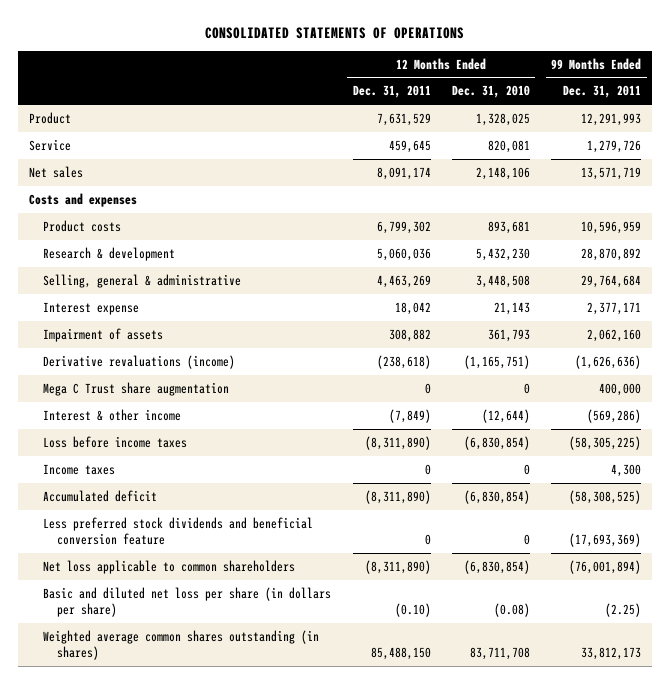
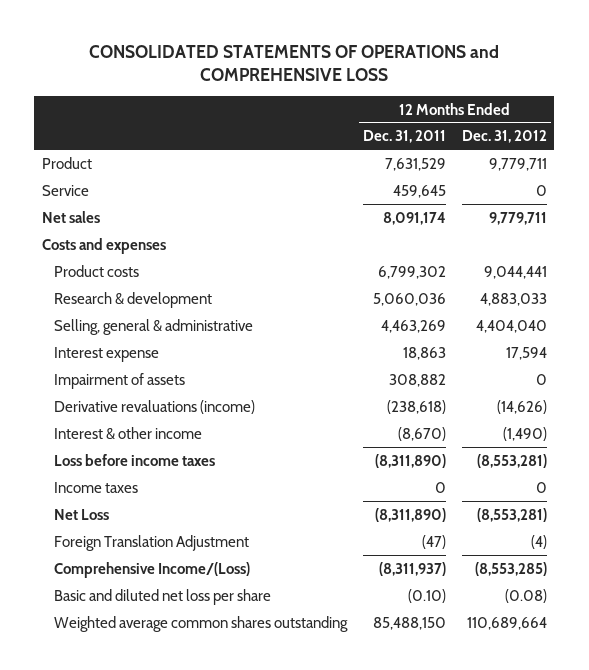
- CONSOLIDATED STATEMENTS OF OPERATIONS
+ CONSOLIDATED STATEMENTS OF OPERATIONS and COMPREHENSIVE LOSS
- | 12 Months Ended Dec. 31, 2011 | 12 Months Ended Dec. 31, 2010 | 99 Months Ended Dec. 31, 2011
+ | 12 Months Ended Dec. 31, 2011 | 12 Months Ended Dec. 31, 2012
- Interest expense | 18,042 | 21,143 | 2,377,171
+ Interest expense | 18,863 | 17,594
- Mega C Trust share augmentation | 0 | 0 | 400,000
- Interest & other income | (7,849) | (12,644) | (569,286)
+ Interest & other income | (8,670) | (1,490)
- Accumulated deficit | (8,311,890) | (6,830,854) | (58,308,525)
- Less preferred stock dividends and beneficial conversion feature | 0 | 0 | (17,693,369)
- Net loss applicable to common shareholders | (8,311,890) | (6,830,854) | (76,001,894)
- Basic and diluted net loss per share (in dollars per share) | (0.10) | (0.08) | (2.25)
- Weighted average common shares outstanding (in shares) | 85,488,150 | 83,711,708 | 33,812,173
+ Net Loss | (8,311,890) | (8,553,281)
+ Foreign Translation Adjustment | (47) | (4)
+ Comprehensive Income/(Loss) | (8,311,937) | (8,553,285)
+ Basic and diluted net loss per share | (0.10) | (0.08)
+ Weighted average common shares outstanding | 85,488,150 | 110,689,664

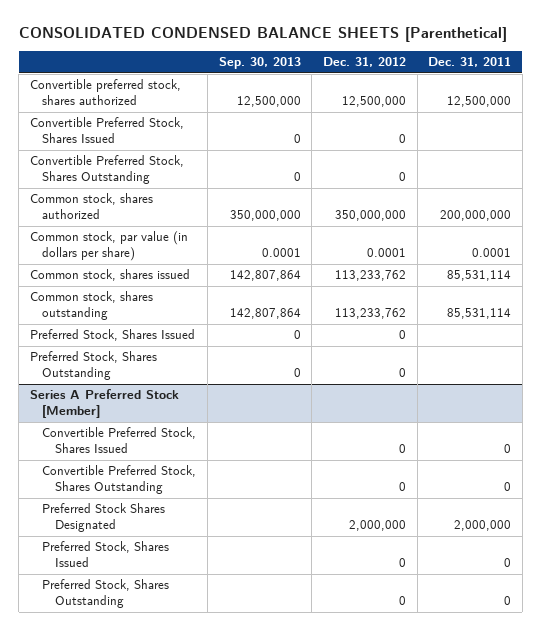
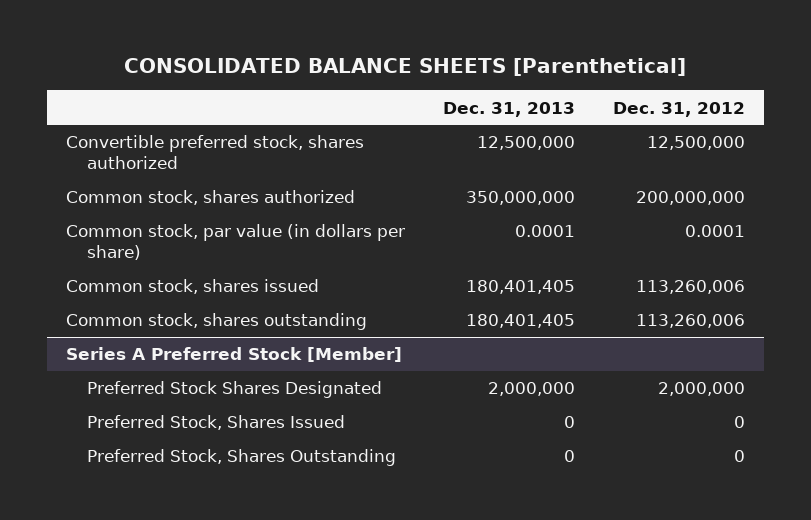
- CONSOLIDATED CONDENSED BALANCE SHEETS [Parenthetical]
+ CONSOLIDATED BALANCE SHEETS [Parenthetical]
- | Sep. 30, 2013 | Dec. 31, 2012 | Dec. 31, 2011
+ | Dec. 31, 2013 | Dec. 31, 2012
- Convertible Preferred Stock, Shares Issued | 0 | 0 |
- Convertible Preferred Stock, Shares Outstanding | 0 | 0 |
- Common stock, shares authorized | 350,000,000 | 350,000,000 | 200,000,000
+ Common stock, shares authorized | 350,000,000 | 200,000,000
- Common stock, shares issued | 142,807,864 | 113,233,762 | 85,531,114
- Common stock, shares outstanding | 142,807,864 | 113,233,762 | 85,531,114
- Preferred Stock, Shares Issued | 0 | 0 |
- Preferred Stock, Shares Outstanding | 0 | 0 |
+ Common stock, shares issued | 180,401,405 | 113,260,006
+ Common stock, shares outstanding | 180,401,405 | 113,260,006
@ Series A Preferred Stock [Member]
- Convertible Preferred Stock, Shares Issued | | 0 | 0
- Convertible Preferred Stock, Shares Outstanding | | 0 | 0

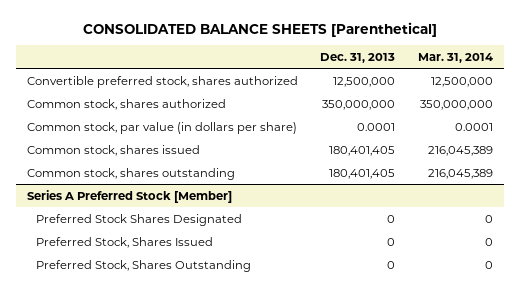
- | Dec. 31, 2013 | Dec. 31, 2012
+ | Dec. 31, 2013 | Mar. 31, 2014
@ Series A Preferred Stock [Member]
- Preferred Stock Shares Designated | 2,000,000 | 2,000,000
+ Preferred Stock Shares Designated | 0 | 0

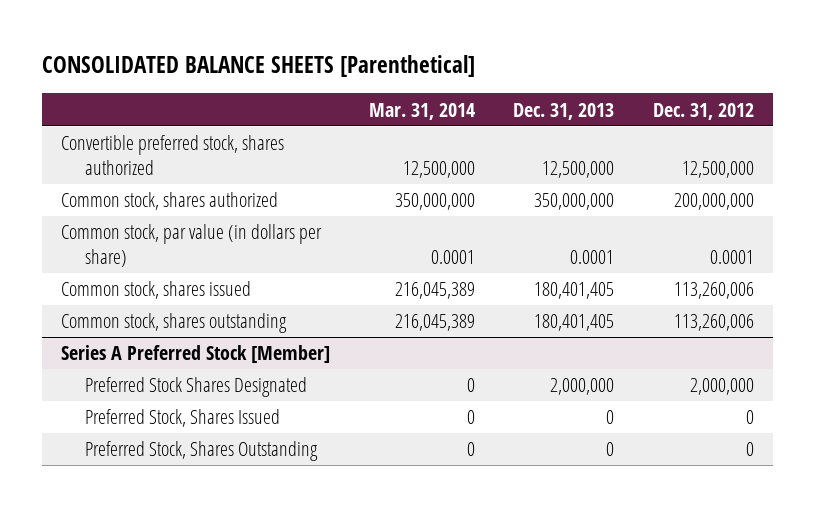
- | Dec. 31, 2013 | Mar. 31, 2014
+ | Mar. 31, 2014 | Dec. 31, 2013 | Dec. 31, 2012
@ Series A Preferred Stock [Member]
- Preferred Stock Shares Designated | 0 | 0
+ Preferred Stock Shares Designated | 0 | 2,000,000 | 2,000,000

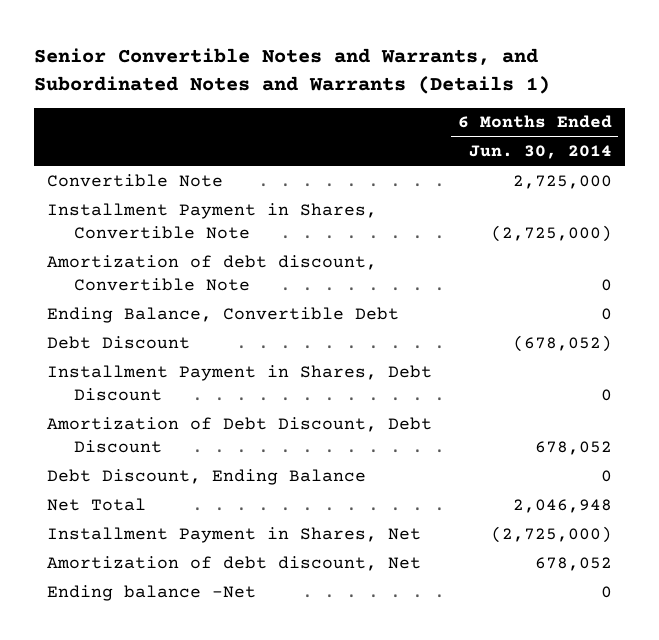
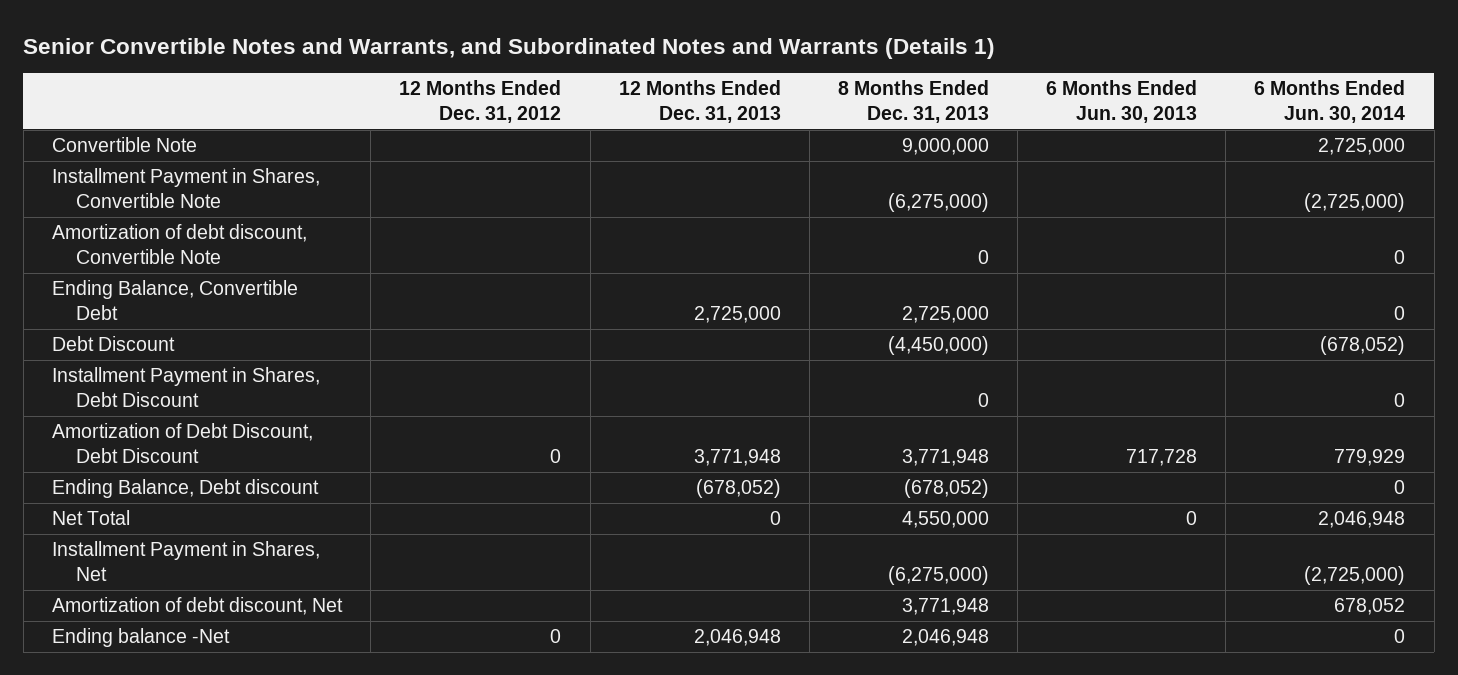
- | 6 Months Ended Jun. 30, 2014
+ | 12 Months Ended Dec. 31, 2012 | 12 Months Ended Dec. 31, 2013 | 8 Months Ended Dec. 31, 2013 | 6 Months Ended Jun. 30, 2013 | 6 Months Ended Jun. 30, 2014
- Amortization of Debt Discount, Debt Discount | 678,052
- Debt Discount, Ending Balance | 0
+ Amortization of Debt Discount, Debt Discount | 0 | 3,771,948 | 3,771,948 | 717,728 | 779,929
+ Ending Balance, Debt discount | | (678,052) | (678,052) | | 0

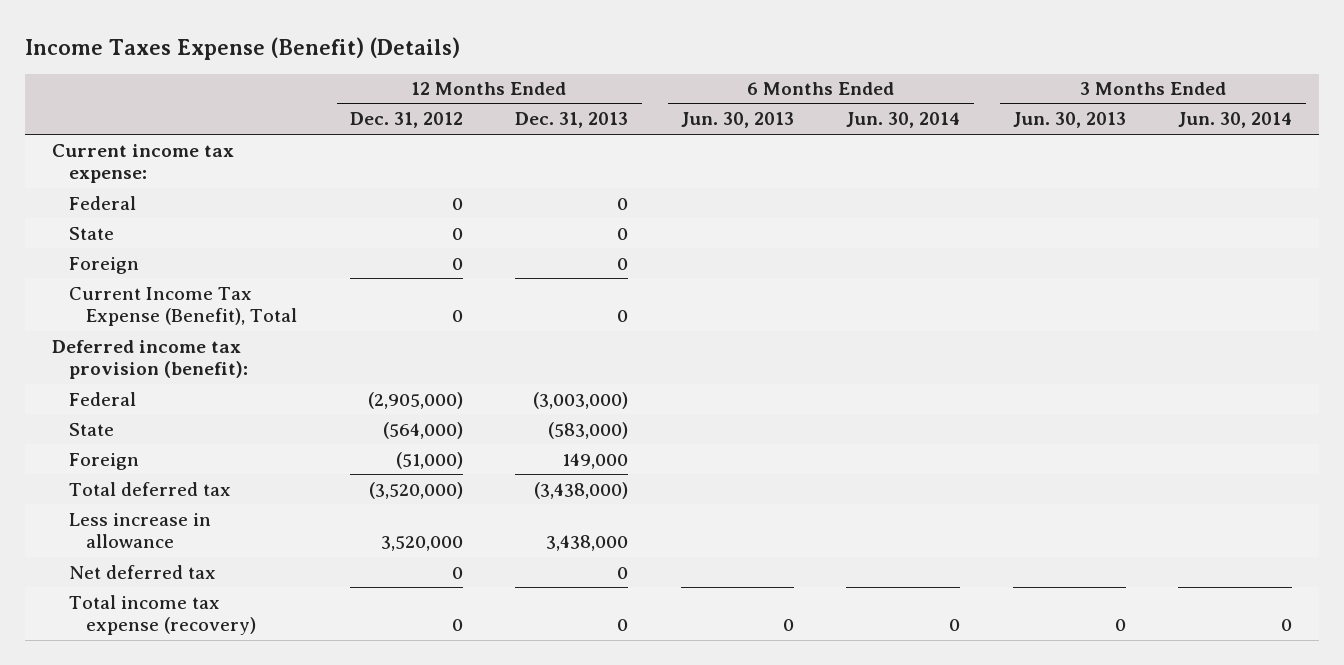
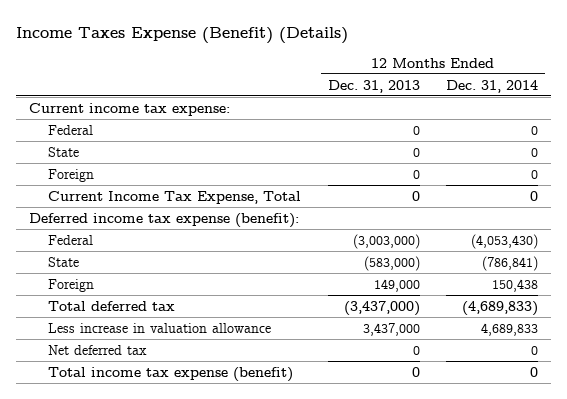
- | 12 Months Ended Dec. 31, 2012 | 12 Months Ended Dec. 31, 2013 | 6 Months Ended Jun. 30, 2013 | 6 Months Ended Jun. 30, 2014 | 3 Months Ended Jun. 30, 2013 | 3 Months Ended Jun. 30, 2014
+ | 12 Months Ended Dec. 31, 2013 | 12 Months Ended Dec. 31, 2014
- Current Income Tax Expense (Benefit), Total | 0 | 0 | | | |
- Deferred income tax provision (benefit):
+ Current Income Tax Expense, Total | 0 | 0
+ Deferred income tax expense (benefit):
- Total deferred tax | (3,520,000) | (3,438,000) | | | |
- Less increase in allowance | 3,520,000 | 3,438,000 | | | |
+ Total deferred tax | (3,437,000) | (4,689,833)
+ Less increase in valuation allowance | 3,437,000 | 4,689,833
- Total income tax expense (recovery) | 0 | 0 | 0 | 0 | 0 | 0
+ Total income tax expense (benefit) | 0 | 0

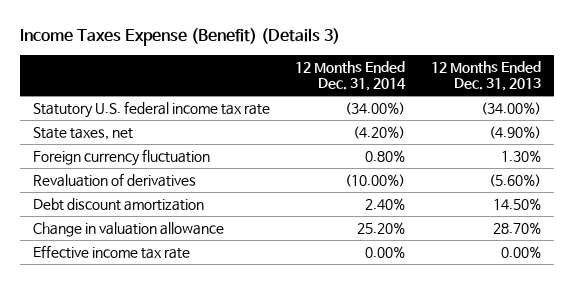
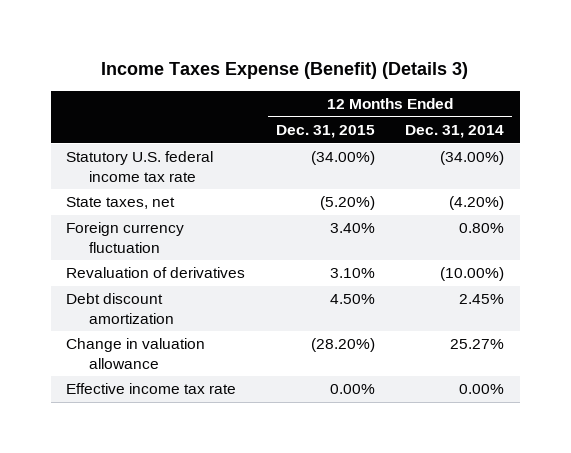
- | 12 Months Ended Dec. 31, 2014 | 12 Months Ended Dec. 31, 2013
+ | 12 Months Ended Dec. 31, 2015 | 12 Months Ended Dec. 31, 2014
- Debt discount amortization | 2.40% | 14.50%
- Change in valuation allowance | 25.20% | 28.70%
+ Debt discount amortization | 4.50% | 2.45%
+ Change in valuation allowance | (28.20%) | 25.27%

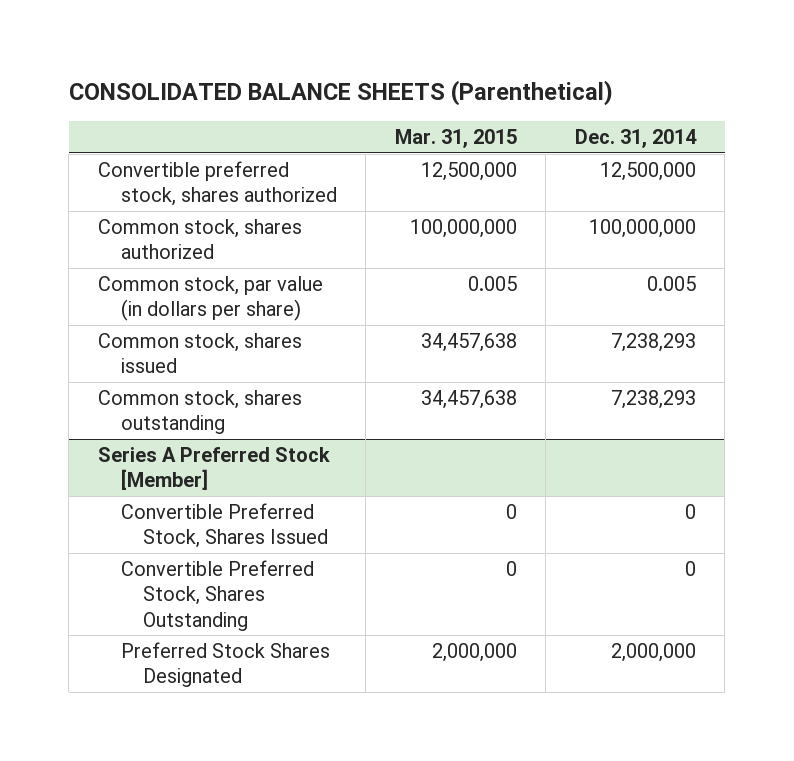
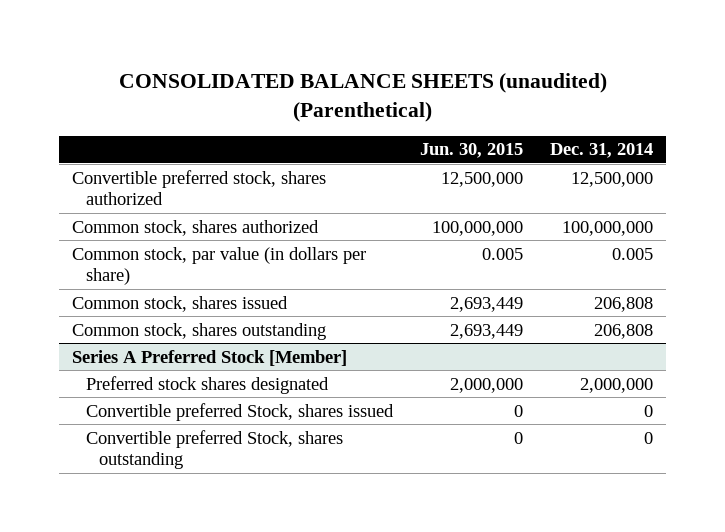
- CONSOLIDATED BALANCE SHEETS (Parenthetical)
+ CONSOLIDATED BALANCE SHEETS (unaudited) (Parenthetical)
- | Mar. 31, 2015 | Dec. 31, 2014
+ | Jun. 30, 2015 | Dec. 31, 2014
- Common stock, shares issued | 34,457,638 | 7,238,293
- Common stock, shares outstanding | 34,457,638 | 7,238,293
+ Common stock, shares issued | 2,693,449 | 206,808
+ Common stock, shares outstanding | 2,693,449 | 206,808
@ Series A Preferred Stock [Member]
- Convertible Preferred Stock, Shares Issued | 0 | 0
- Convertible Preferred Stock, Shares Outstanding | 0 | 0
- Preferred Stock Shares Designated | 2,000,000 | 2,000,000
+ Preferred stock shares designated | 2,000,000 | 2,000,000
+ Convertible preferred Stock, shares issued | 0 | 0
+ Convertible preferred Stock, shares outstanding | 0 | 0

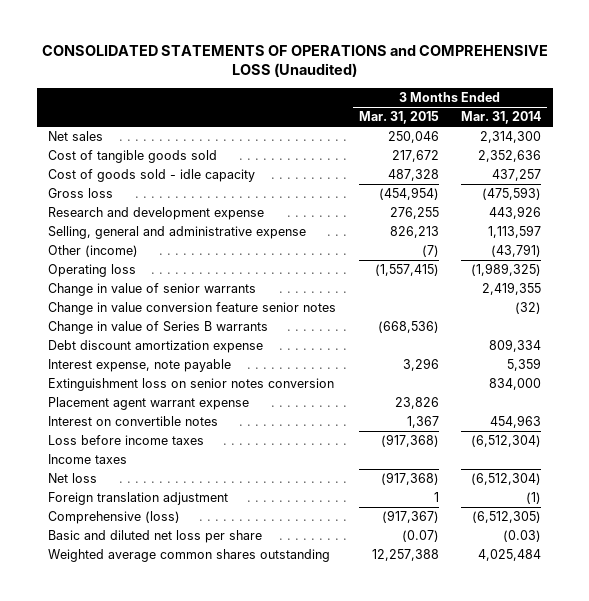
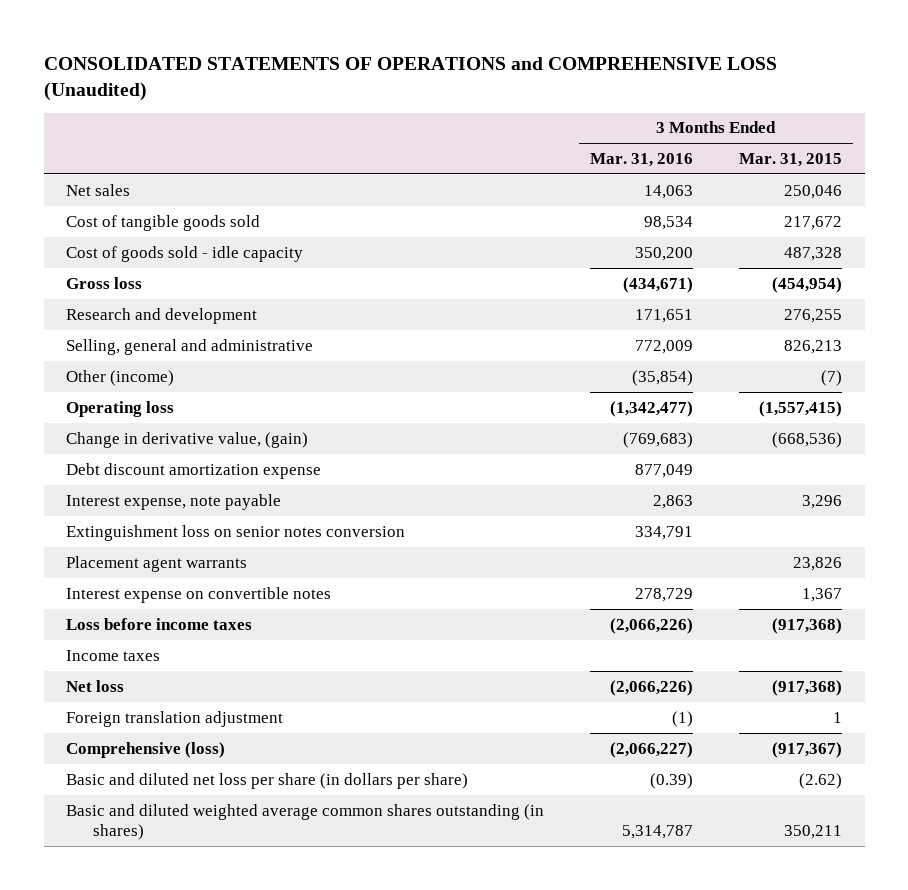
- | 3 Months Ended Mar. 31, 2015 | 3 Months Ended Mar. 31, 2014
+ | 3 Months Ended Mar. 31, 2016 | 3 Months Ended Mar. 31, 2015
- Research and development expense | 276,255 | 443,926
- Selling, general and administrative expense | 826,213 | 1,113,597
+ Research and development | 171,651 | 276,255
+ Selling, general and administrative | 772,009 | 826,213
- Change in value of senior warrants | | 2,419,355
- Change in value conversion feature senior notes | | (32)
- Change in value of Series B warrants | (668,536) |
+ Change in derivative value, (gain) | (769,683) | (668,536)
- Placement agent warrant expense | 23,826 |
- Interest on convertible notes | 1,367 | 454,963
+ Placement agent warrants | | 23,826
+ Interest expense on convertible notes | 278,729 | 1,367
- Basic and diluted net loss per share | (0.07) | (0.03)
- Weighted average common shares outstanding | 12,257,388 | 4,025,484
+ Basic and diluted net loss per share (in dollars per share) | (0.39) | (2.62)
+ Basic and diluted weighted average common shares outstanding (in shares) | 5,314,787 | 350,211

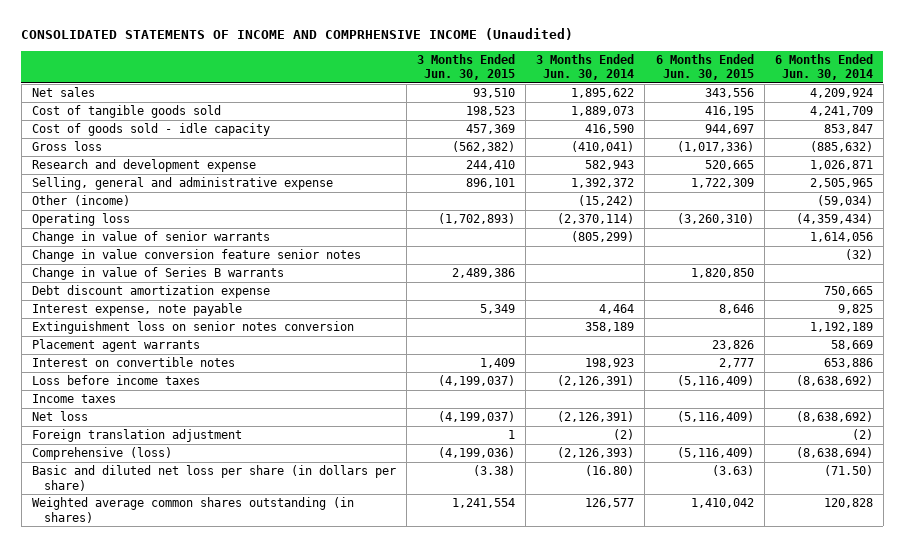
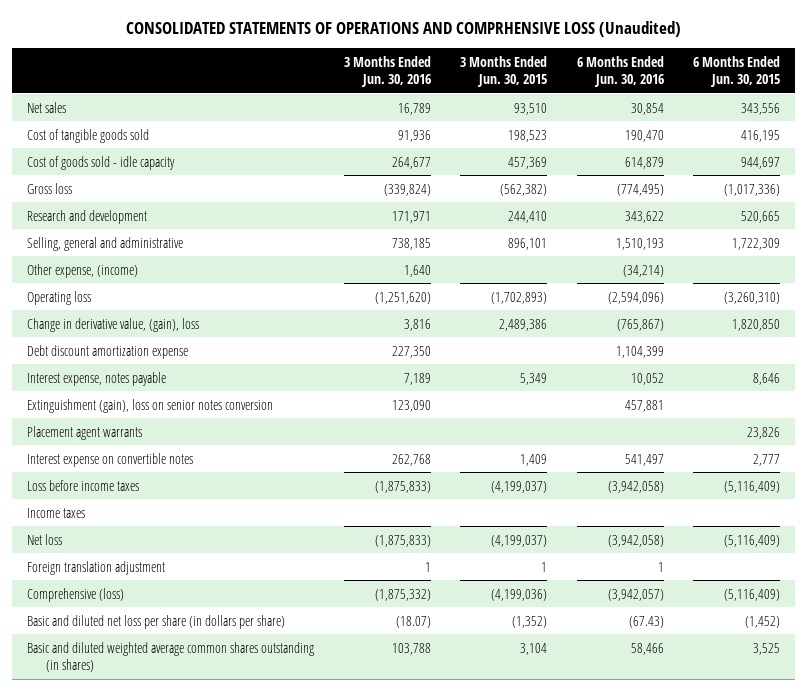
- CONSOLIDATED STATEMENTS OF INCOME AND COMPRHENSIVE INCOME (Unaudited)
+ CONSOLIDATED STATEMENTS OF OPERATIONS AND COMPRHENSIVE LOSS (Unaudited)
- | 3 Months Ended Jun. 30, 2015 | 3 Months Ended Jun. 30, 2014 | 6 Months Ended Jun. 30, 2015 | 6 Months Ended Jun. 30, 2014
+ | 3 Months Ended Jun. 30, 2016 | 3 Months Ended Jun. 30, 2015 | 6 Months Ended Jun. 30, 2016 | 6 Months Ended Jun. 30, 2015
- Research and development expense | 244,410 | 582,943 | 520,665 | 1,026,871
- Selling, general and administrative expense | 896,101 | 1,392,372 | 1,722,309 | 2,505,965
- Other (income) | | (15,242) | | (59,034)
+ Research and development | 171,971 | 244,410 | 343,622 | 520,665
+ Selling, general and administrative | 738,185 | 896,101 | 1,510,193 | 1,722,309
+ Other expense, (income) | 1,640 | | (34,214) |
- Change in value of senior warrants | | (805,299) | | 1,614,056
- Change in value conversion feature senior notes | | | | (32)
- Change in value of Series B warrants | 2,489,386 | | 1,820,850 |
+ Change in derivative value, (gain), loss | 3,816 | 2,489,386 | (765,867) | 1,820,850
- Interest expense, note payable | 5,349 | 4,464 | 8,646 | 9,825
- Extinguishment loss on senior notes conversion | | 358,189 | | 1,192,189
+ Interest expense, notes payable | 7,189 | 5,349 | 10,052 | 8,646
+ Extinguishment (gain), loss on senior notes conversion | 123,090 | | 457,881 |
- Interest on convertible notes | 1,409 | 198,923 | 2,777 | 653,886
+ Interest expense on convertible notes | 262,768 | 1,409 | 541,497 | 2,777
- Basic and diluted net loss per share (in dollars per share) | (3.38) | (16.80) | (3.63) | (71.50)
- Weighted average common shares outstanding (in shares) | 1,241,554 | 126,577 | 1,410,042 | 120,828
+ Basic and diluted net loss per share (in dollars per share) | (18.07) | (1,352) | (67.43) | (1,452)
+ Basic and diluted weighted average common shares outstanding (in shares) | 103,788 | 3,104 | 58,466 | 3,525

